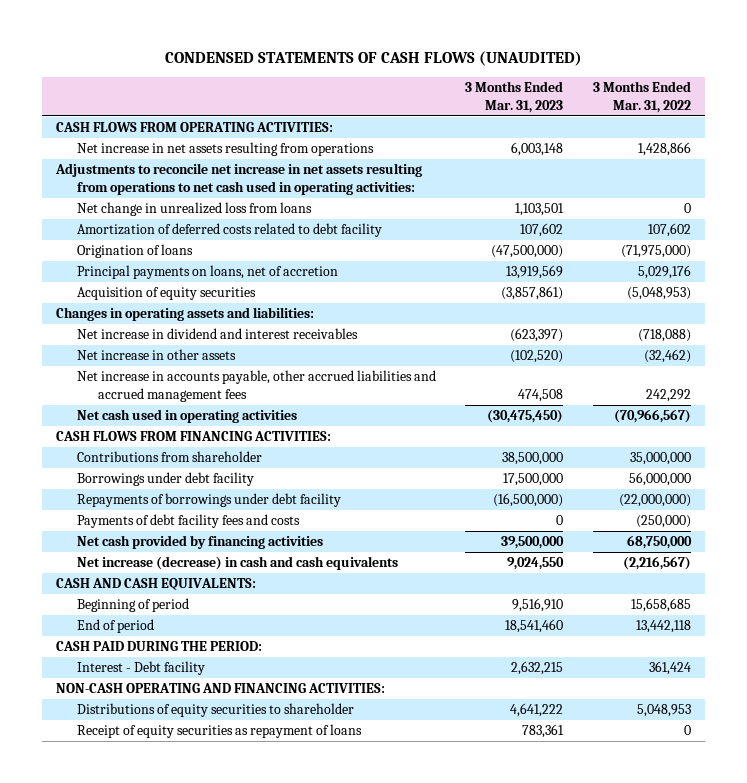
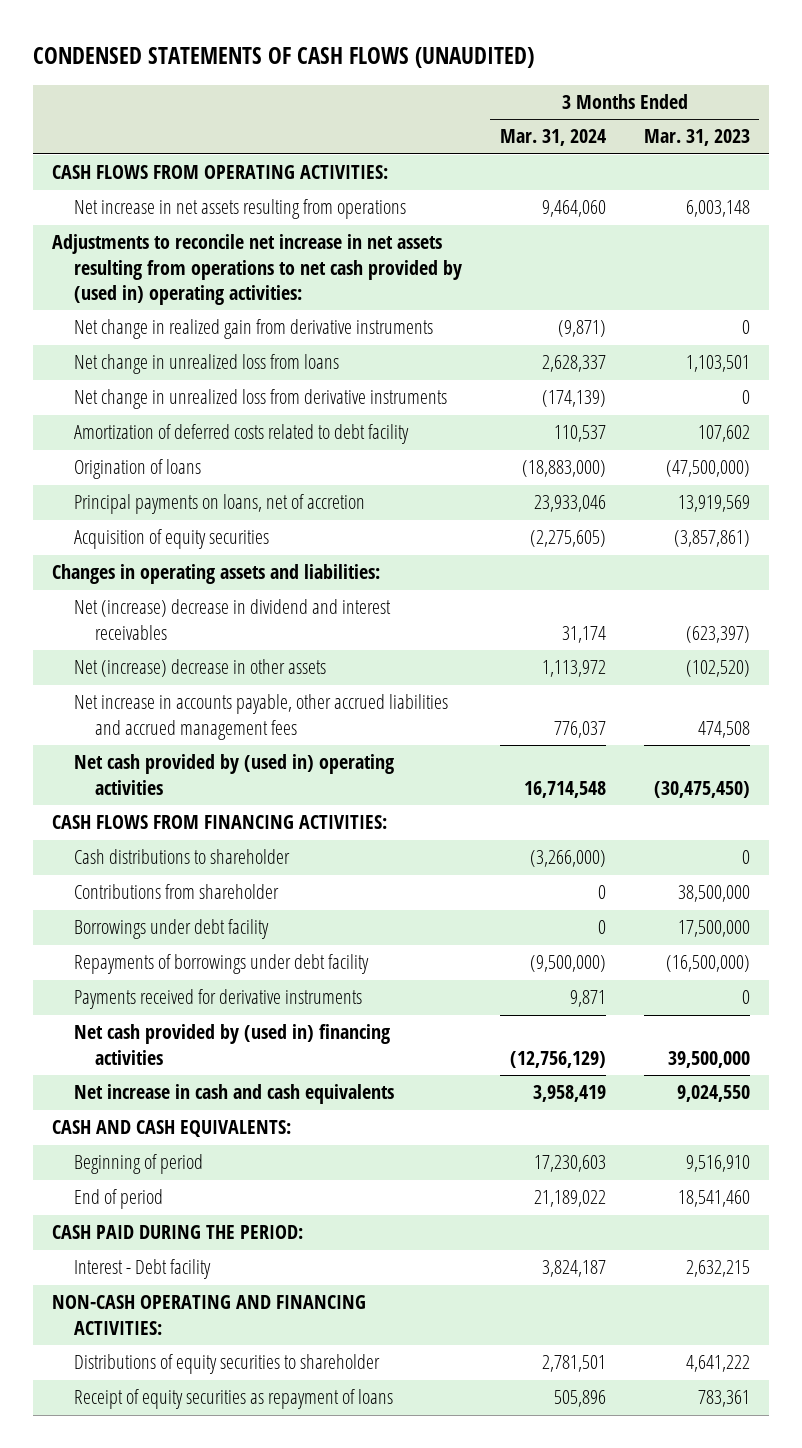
- | 3 Months Ended Mar. 31, 2023 | 3 Months Ended Mar. 31, 2022
+ | 3 Months Ended Mar. 31, 2024 | 3 Months Ended Mar. 31, 2023
- Adjustments to reconcile net increase in net assets resulting from operations to net cash used in operating activities:
+ Adjustments to reconcile net increase in net assets resulting from operations to net cash provided by (used in) operating activities:
+ Net change in realized gain from derivative instruments | (9,871) | 0
+ Net change in unrealized loss from derivative instruments | (174,139) | 0
- Net increase in dividend and interest receivables | (623,397) | (718,088)
- Net increase in other assets | (102,520) | (32,462)
+ Net (increase) decrease in dividend and interest receivables | 31,174 | (623,397)
+ Net (increase) decrease in other assets | 1,113,972 | (102,520)
- Net cash used in operating activities | (30,475,450) | (70,966,567)
+ Net cash provided by (used in) operating activities | 16,714,548 | (30,475,450)
+ Cash distributions to shareholder | (3,266,000) | 0
- Payments of debt facility fees and costs | 0 | (250,000)
- Net cash provided by financing activities | 39,500,000 | 68,750,000
- Net increase (decrease) in cash and cash equivalents | 9,024,550 | (2,216,567)
+ Payments received for derivative instruments | 9,871 | 0
+ Net cash provided by (used in) financing activities | (12,756,129) | 39,500,000
+ Net increase in cash and cash equivalents | 3,958,419 | 9,024,550

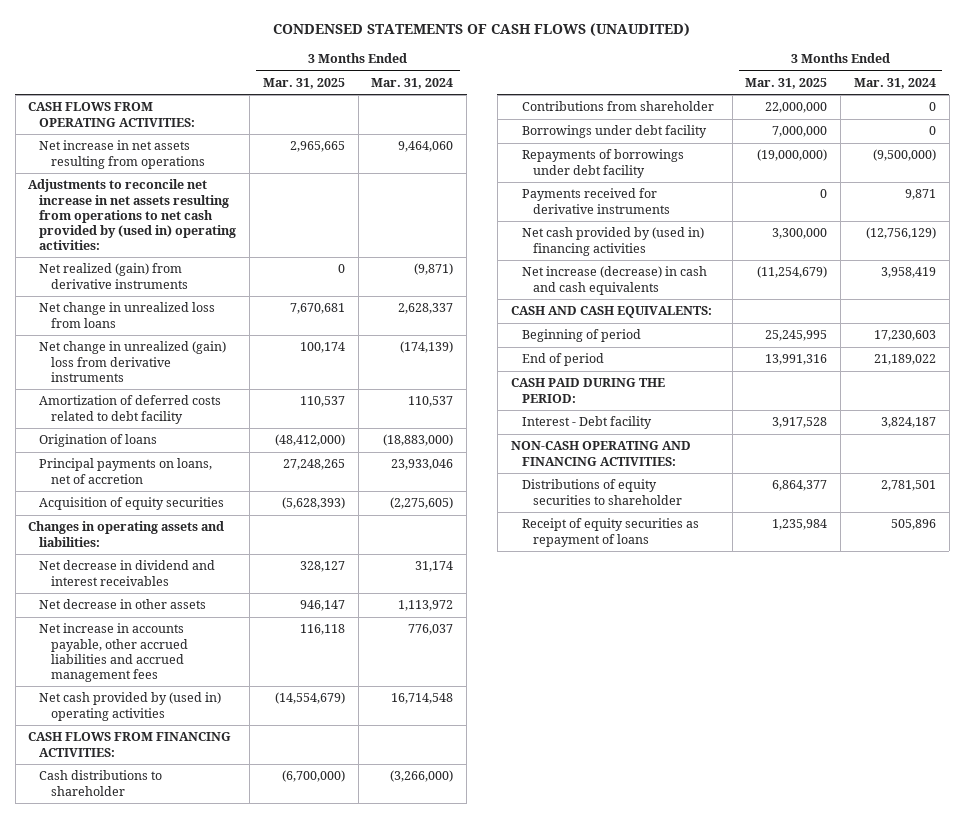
- | 3 Months Ended Mar. 31, 2024 | 3 Months Ended Mar. 31, 2023
+ | 3 Months Ended Mar. 31, 2025 | 3 Months Ended Mar. 31, 2024
- Net change in realized gain from derivative instruments | (9,871) | 0
+ Net realized (gain) from derivative instruments | 0 | (9,871)
- Net change in unrealized loss from derivative instruments | (174,139) | 0
+ Net change in unrealized (gain) loss from derivative instruments | 100,174 | (174,139)
- Net (increase) decrease in dividend and interest receivables | 31,174 | (623,397)
- Net (increase) decrease in other assets | 1,113,972 | (102,520)
+ Net decrease in dividend and interest receivables | 328,127 | 31,174
+ Net decrease in other assets | 946,147 | 1,113,972
- Net increase in cash and cash equivalents | 3,958,419 | 9,024,550
+ Net increase (decrease) in cash and cash equivalents | (11,254,679) | 3,958,419

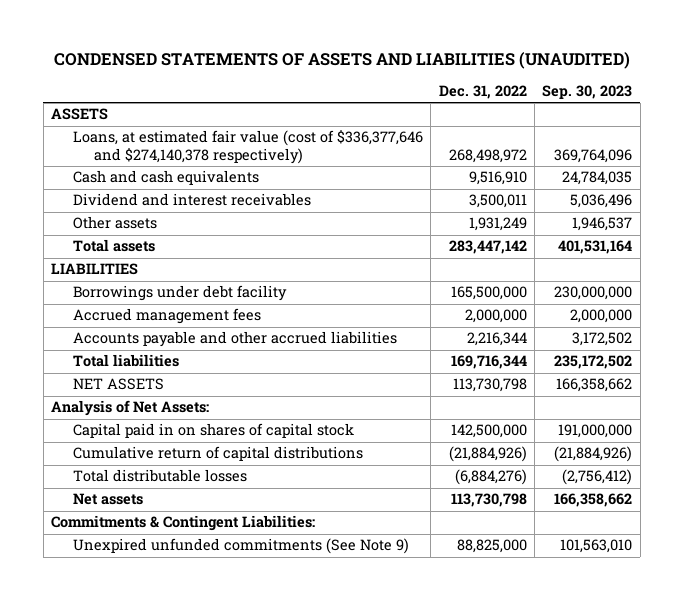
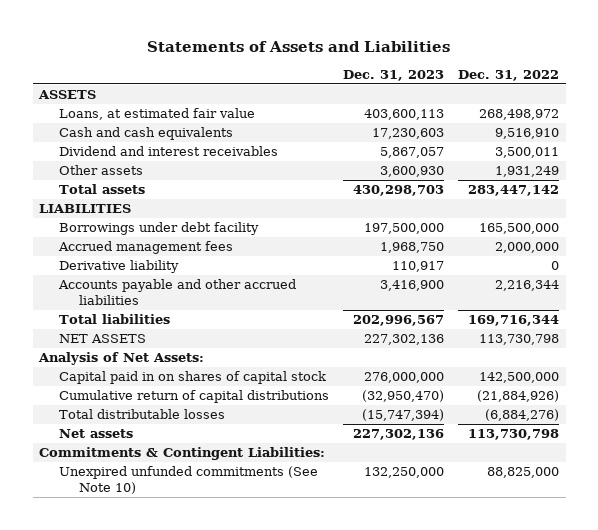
- CONDENSED STATEMENTS OF ASSETS AND LIABILITIES (UNAUDITED)
+ Statements of Assets and Liabilities
- | Dec. 31, 2022 | Sep. 30, 2023
+ | Dec. 31, 2023 | Dec. 31, 2022
- Loans, at estimated fair value (cost of $336,377,646 and $274,140,378 respectively) | 268,498,972 | 369,764,096
+ Loans, at estimated fair value | 403,600,113 | 268,498,972
+ Derivative liability | 110,917 | 0
- Unexpired unfunded commitments (See Note 9) | 88,825,000 | 101,563,010
+ Unexpired unfunded commitments (See Note 10) | 132,250,000 | 88,825,000

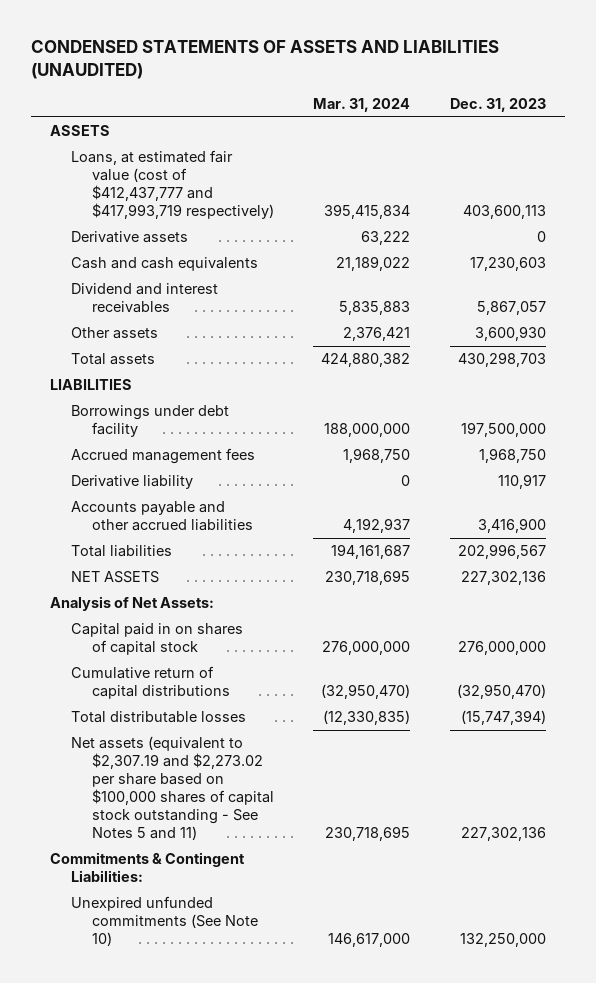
- Statements of Assets and Liabilities
+ CONDENSED STATEMENTS OF ASSETS AND LIABILITIES (UNAUDITED)
- | Dec. 31, 2023 | Dec. 31, 2022
+ | Mar. 31, 2024 | Dec. 31, 2023
- Loans, at estimated fair value | 403,600,113 | 268,498,972
+ Loans, at estimated fair value (cost of $412,437,777 and $417,993,719 respectively) | 395,415,834 | 403,600,113
+ Derivative assets | 63,222 | 0
- Net assets | 227,302,136 | 113,730,798
+ Net assets (equivalent to $2,307.19 and $2,273.02 per share based on $100,000 shares of capital stock outstanding - See Notes 5 and 11) | 230,718,695 | 227,302,136

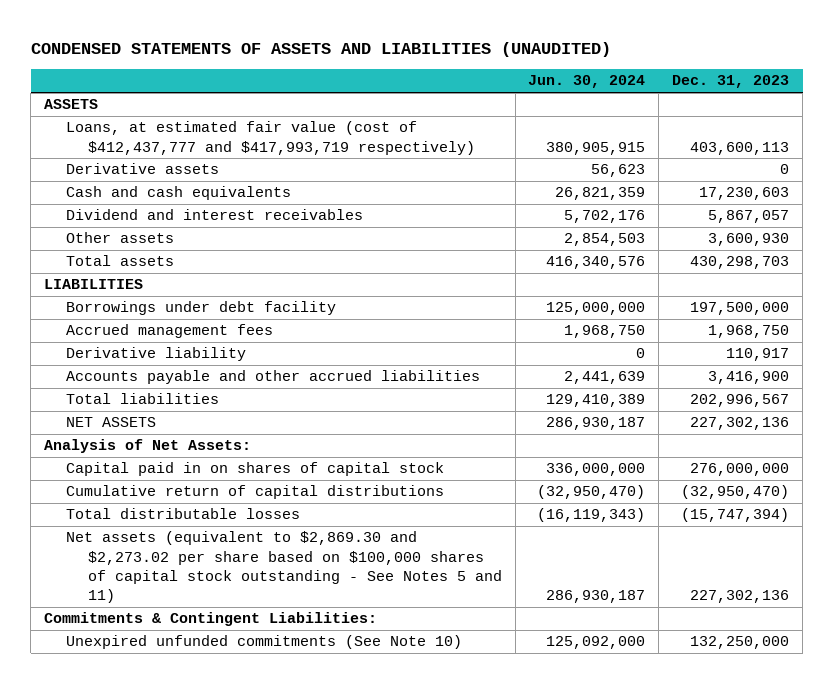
- | Mar. 31, 2024 | Dec. 31, 2023
+ | Jun. 30, 2024 | Dec. 31, 2023
- Net assets (equivalent to $2,307.19 and $2,273.02 per share based on $100,000 shares of capital stock outstanding - See Notes 5 and 11) | 230,718,695 | 227,302,136
+ Net assets (equivalent to $2,869.30 and $2,273.02 per share based on $100,000 shares of capital stock outstanding - See Notes 5 and 11) | 286,930,187 | 227,302,136

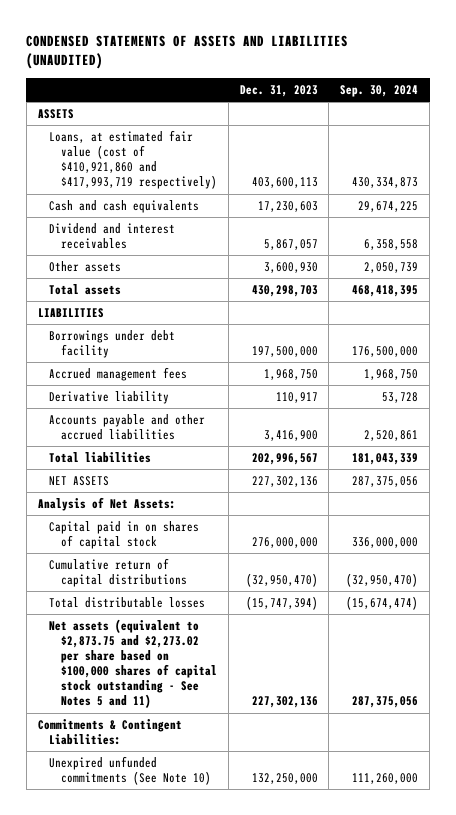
- | Jun. 30, 2024 | Dec. 31, 2023
+ | Dec. 31, 2023 | Sep. 30, 2024
- Loans, at estimated fair value (cost of $412,437,777 and $417,993,719 respectively) | 380,905,915 | 403,600,113
- Derivative assets | 56,623 | 0
+ Loans, at estimated fair value (cost of $410,921,860 and $417,993,719 respectively) | 403,600,113 | 430,334,873
- Net assets (equivalent to $2,869.30 and $2,273.02 per share based on $100,000 shares of capital stock outstanding - See Notes 5 and 11) | 286,930,187 | 227,302,136
+ Net assets (equivalent to $2,873.75 and $2,273.02 per share based on $100,000 shares of capital stock outstanding - See Notes 5 and 11) | 227,302,136 | 287,375,056

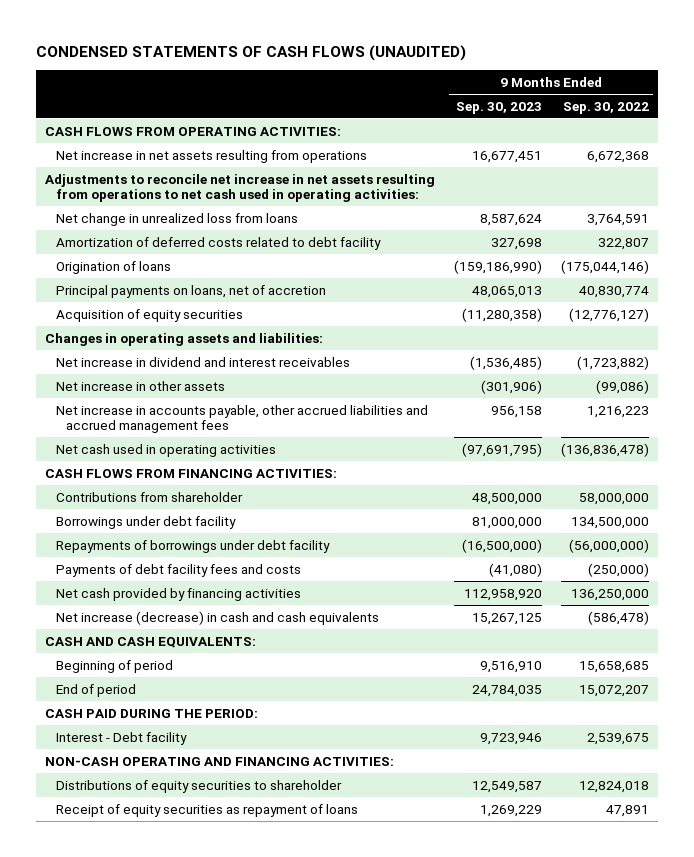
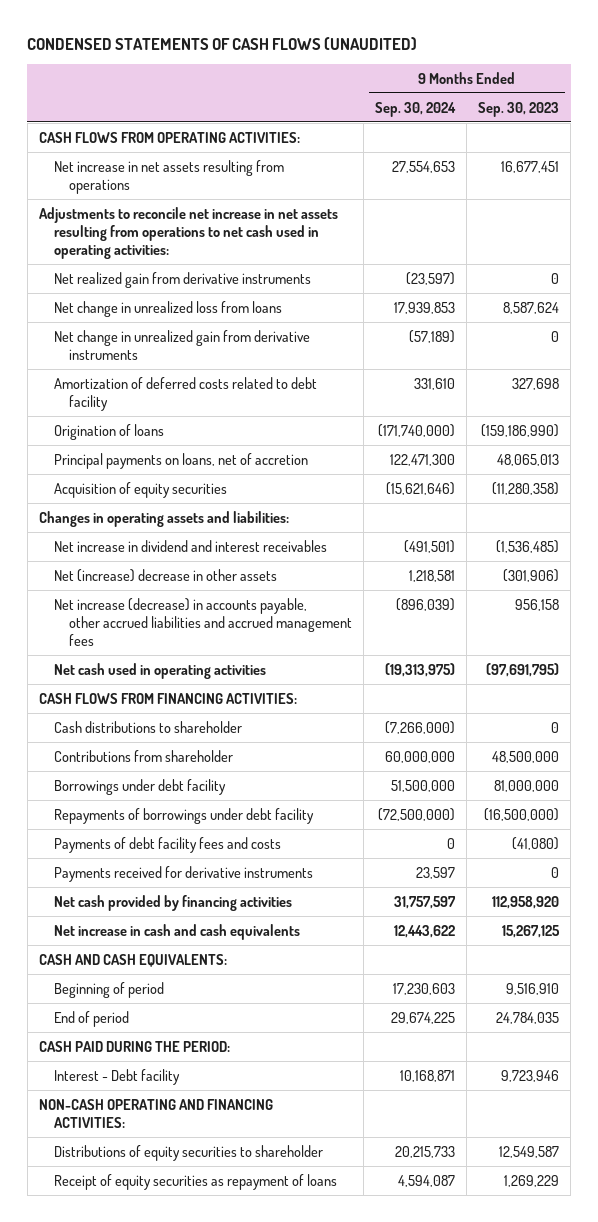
- | 9 Months Ended Sep. 30, 2023 | 9 Months Ended Sep. 30, 2022
+ | 9 Months Ended Sep. 30, 2024 | 9 Months Ended Sep. 30, 2023
+ Net realized gain from derivative instruments | (23,597) | 0
+ Net change in unrealized gain from derivative instruments | (57,189) | 0
- Net increase in other assets | (301,906) | (99,086)
- Net increase in accounts payable, other accrued liabilities and accrued management fees | 956,158 | 1,216,223
+ Net (increase) decrease in other assets | 1,218,581 | (301,906)
+ Net increase (decrease) in accounts payable, other accrued liabilities and accrued management fees | (896,039) | 956,158
+ Cash distributions to shareholder | (7,266,000) | 0
+ Payments received for derivative instruments | 23,597 | 0
- Net increase (decrease) in cash and cash equivalents | 15,267,125 | (586,478)
+ Net increase in cash and cash equivalents | 12,443,622 | 15,267,125

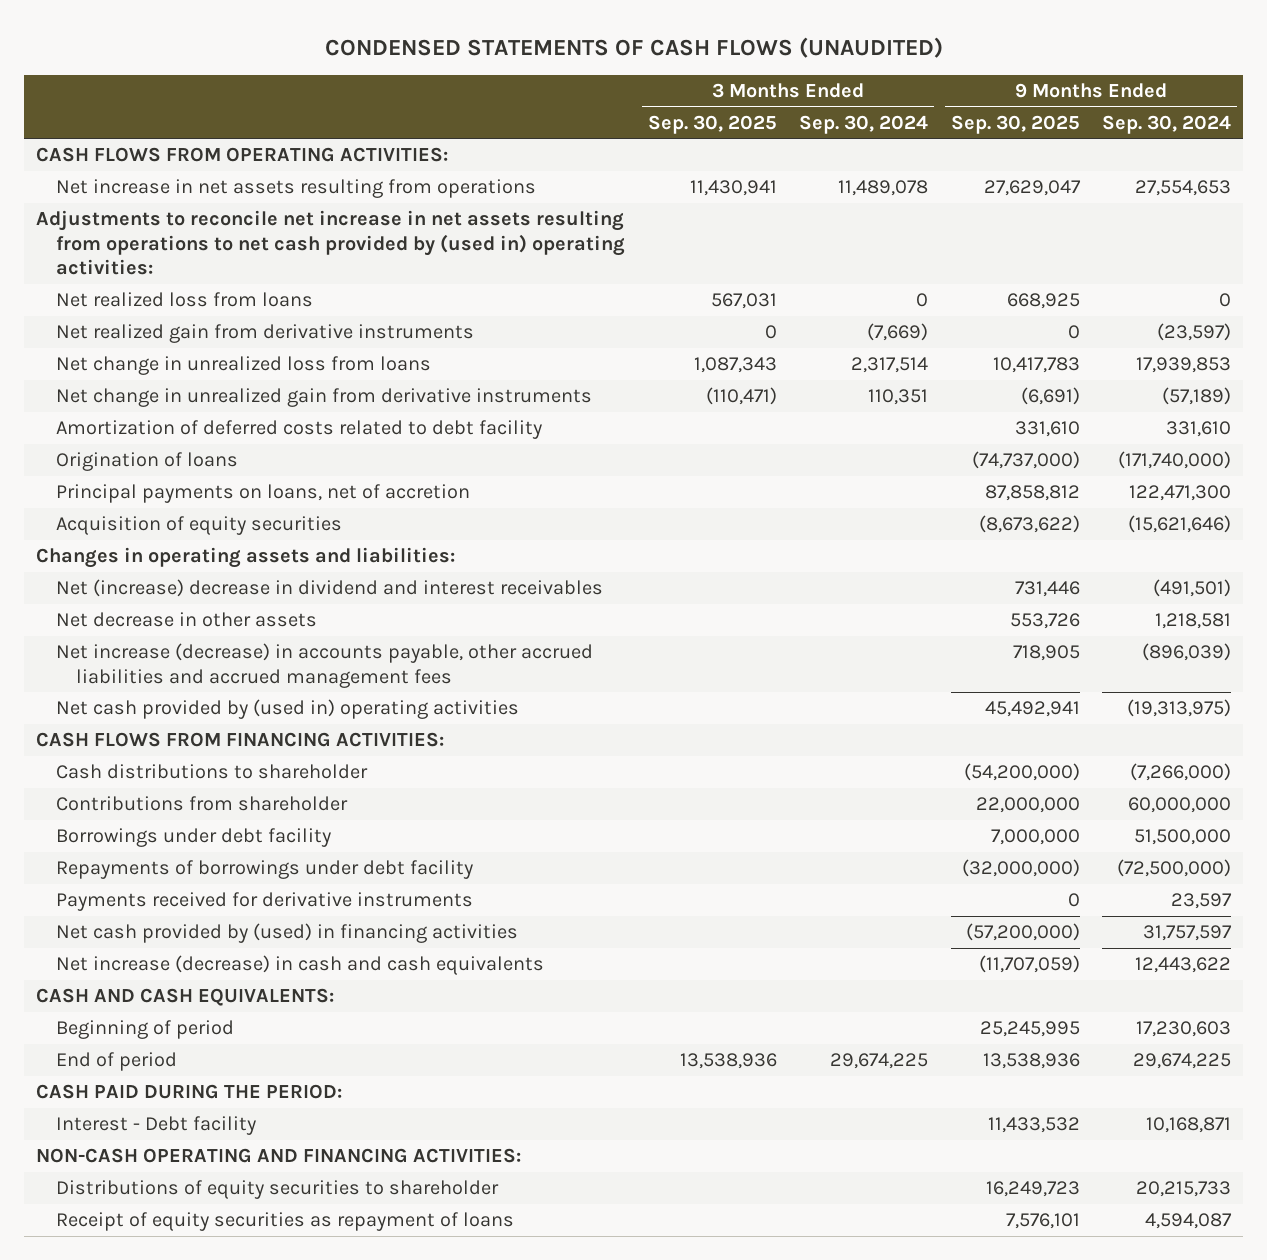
- | 9 Months Ended Sep. 30, 2024 | 9 Months Ended Sep. 30, 2023
+ | 3 Months Ended Sep. 30, 2025 | 3 Months Ended Sep. 30, 2024 | 9 Months Ended Sep. 30, 2025 | 9 Months Ended Sep. 30, 2024
- Adjustments to reconcile net increase in net assets resulting from operations to net cash used in operating activities:
+ Adjustments to reconcile net increase in net assets resulting from operations to net cash provided by (used in) operating activities:
+ Net realized loss from loans | 567,031 | 0 | 668,925 | 0
- Net increase in dividend and interest receivables | (491,501) | (1,536,485)
- Net (increase) decrease in other assets | 1,218,581 | (301,906)
+ Net (increase) decrease in dividend and interest receivables | | | 731,446 | (491,501)
+ Net decrease in other assets | | | 553,726 | 1,218,581
- Net cash used in operating activities | (19,313,975) | (97,691,795)
+ Net cash provided by (used in) operating activities | | | 45,492,941 | (19,313,975)
- Payments of debt facility fees and costs | 0 | (41,080)
- Net cash provided by financing activities | 31,757,597 | 112,958,920
- Net increase in cash and cash equivalents | 12,443,622 | 15,267,125
+ Net cash provided by (used) in financing activities | | | (57,200,000) | 31,757,597
+ Net increase (decrease) in cash and cash equivalents | | | (11,707,059) | 12,443,622

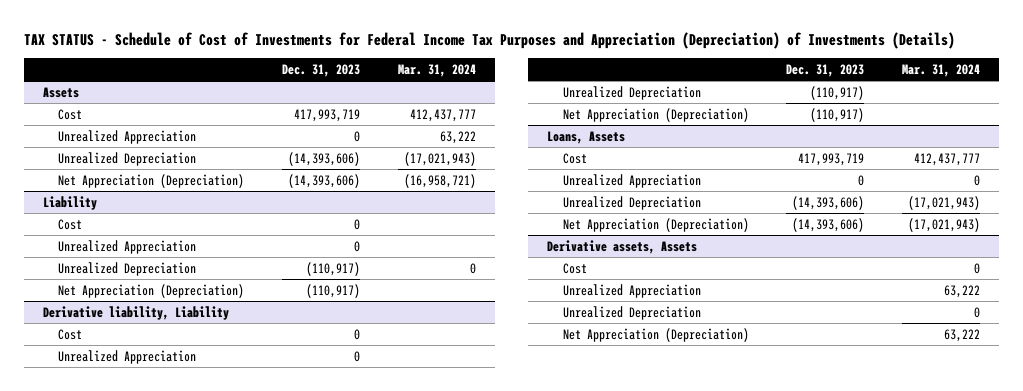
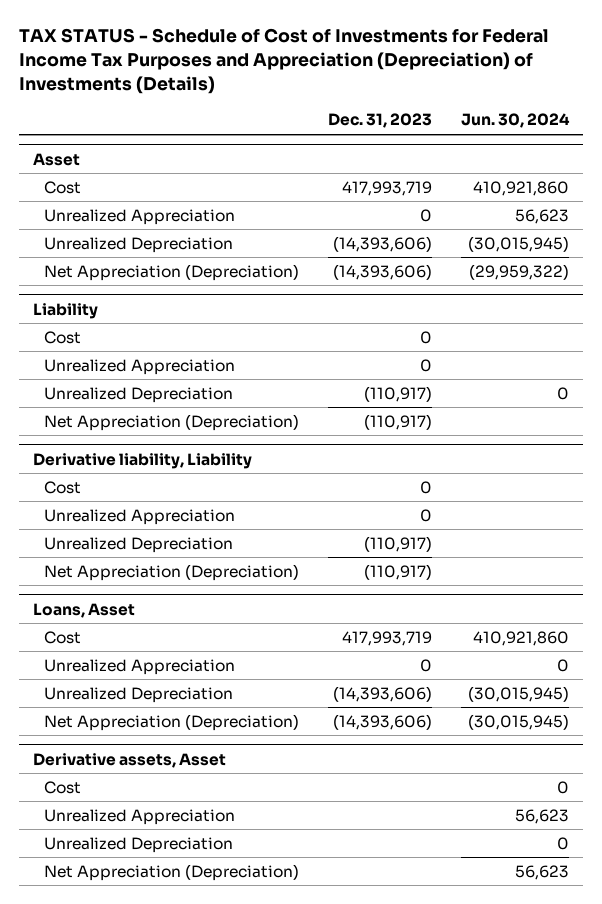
- | Dec. 31, 2023 | Mar. 31, 2024
+ | Dec. 31, 2023 | Jun. 30, 2024
- Assets
+ Asset
- Loans, Assets
+ Loans, Asset
- Derivative assets, Assets
+ Derivative assets, Asset

